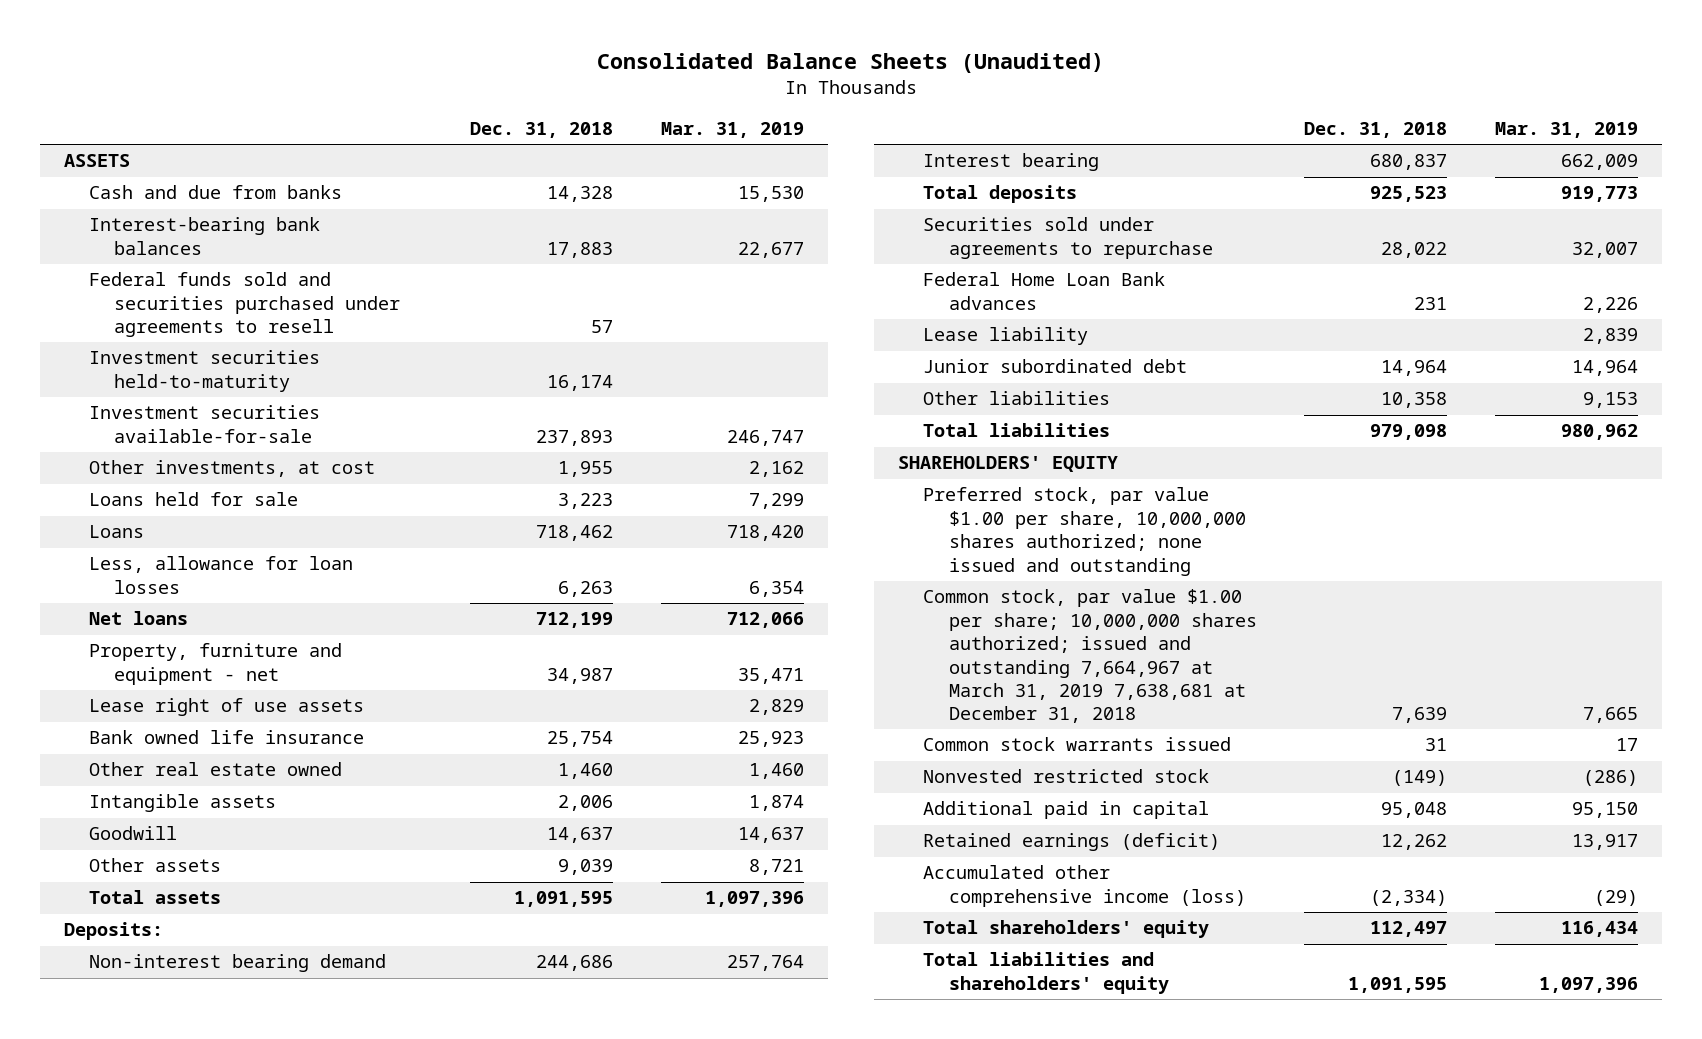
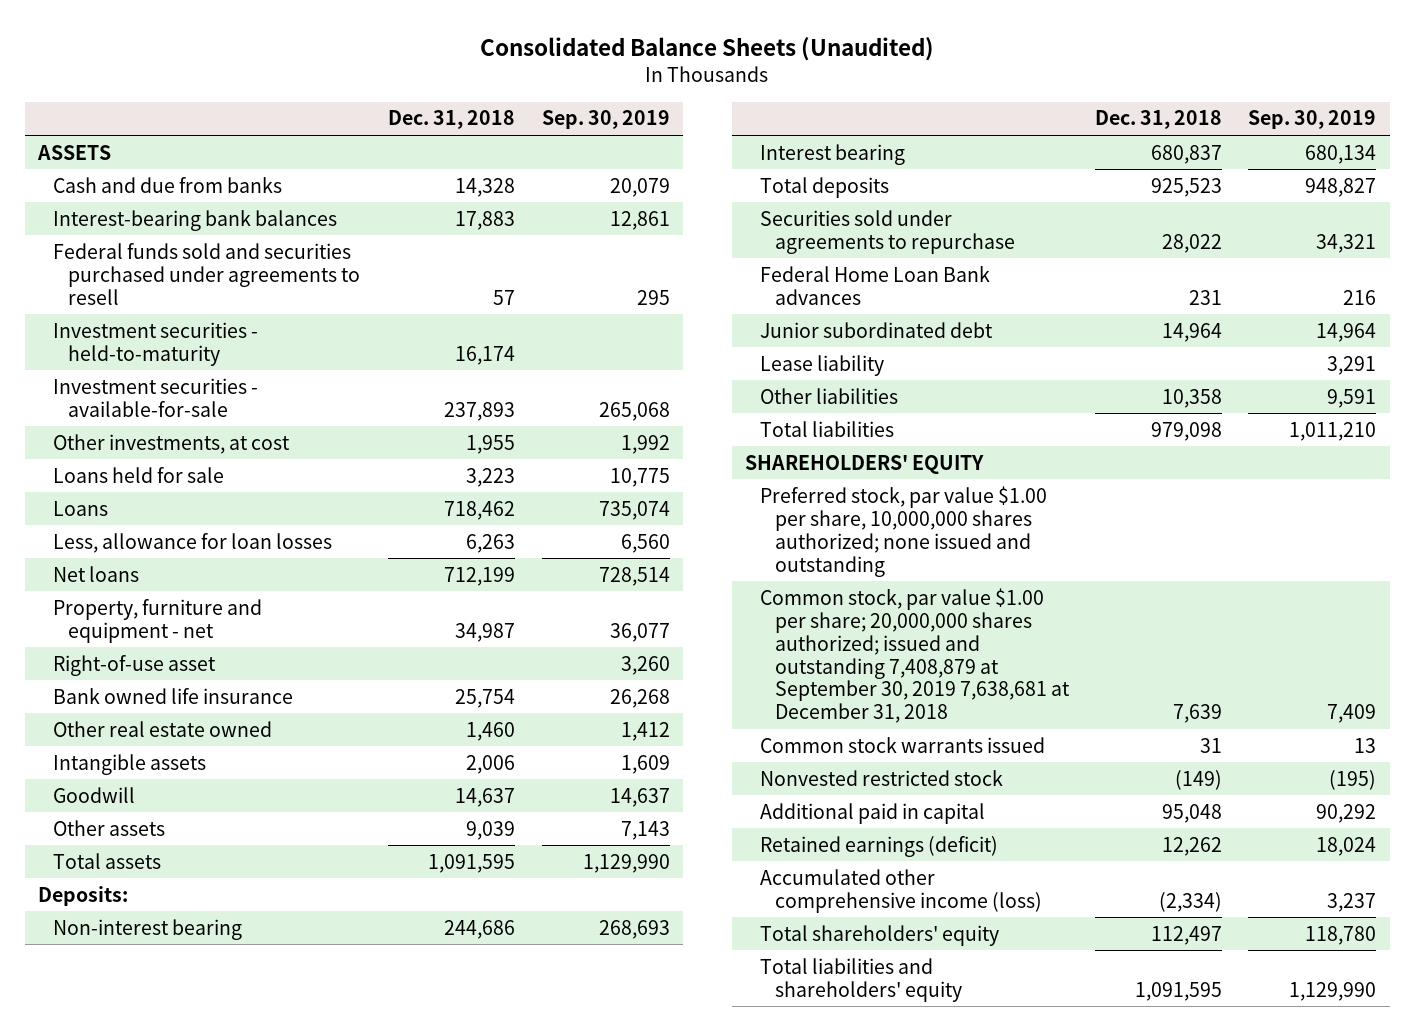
- | Dec. 31, 2018 | Mar. 31, 2019
+ | Dec. 31, 2018 | Sep. 30, 2019
- Investment securities held-to-maturity | 16,174 |
- Investment securities available-for-sale | 237,893 | 246,747
+ Investment securities - held-to-maturity | 16,174 |
+ Investment securities - available-for-sale | 237,893 | 265,068
- Lease right of use assets | | 2,829
+ Right-of-use asset | | 3,260
- Non-interest bearing demand | 244,686 | 257,764
+ Non-interest bearing | 244,686 | 268,693
moved down: Lease liability | | 3,291
- Common stock, par value $1.00 per share; 10,000,000 shares authorized; issued and outstanding 7,664,967 at March 31, 2019 7,638,681 at December 31, 2018 | 7,639 | 7,665
+ Common stock, par value $1.00 per share; 20,000,000 shares authorized; issued and outstanding 7,408,879 at September 30, 2019 7,638,681 at December 31, 2018 | 7,639 | 7,409

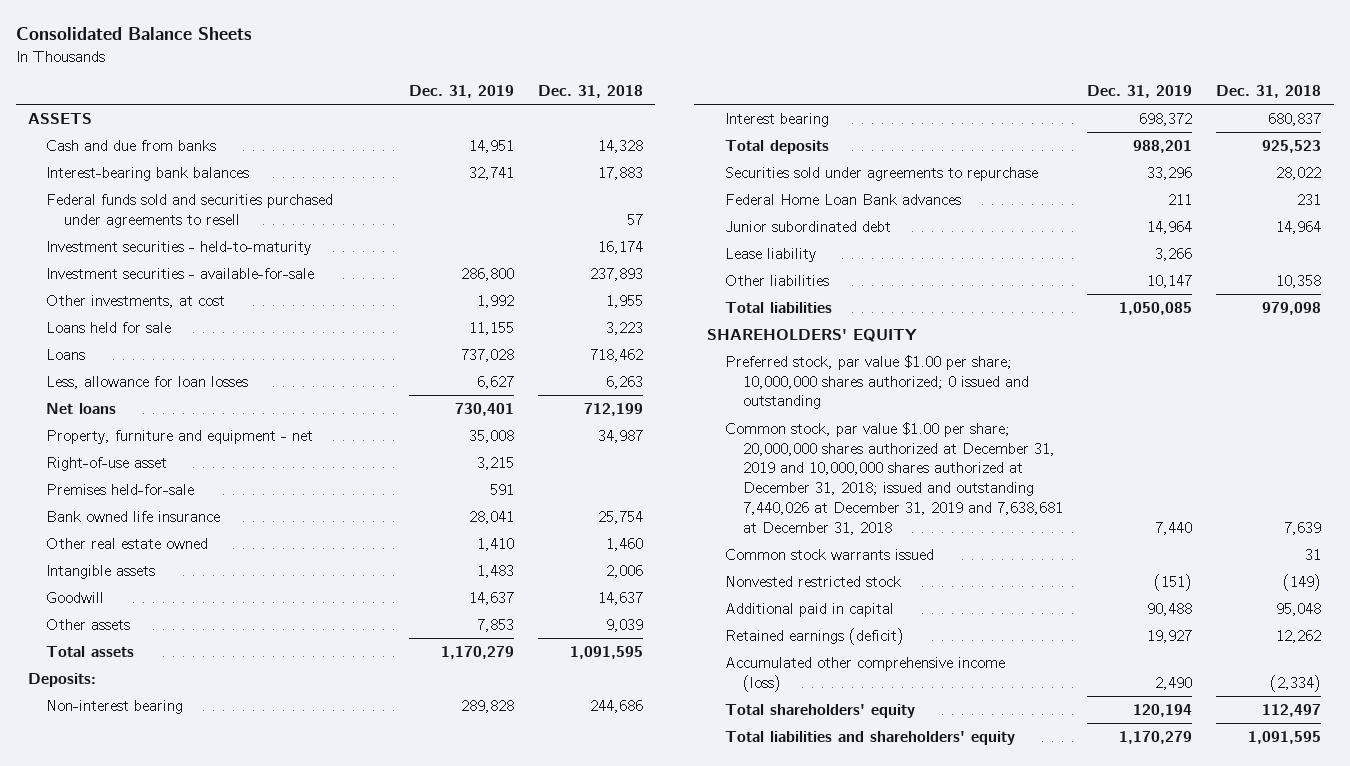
- Consolidated Balance Sheets (Unaudited)
+ Consolidated Balance Sheets
- | Dec. 31, 2018 | Sep. 30, 2019
+ | Dec. 31, 2019 | Dec. 31, 2018
+ Premises held-for-sale | 591 |
- Preferred stock, par value $1.00 per share, 10,000,000 shares authorized; none issued and outstanding
- Common stock, par value $1.00 per share; 20,000,000 shares authorized; issued and outstanding 7,408,879 at September 30, 2019 7,638,681 at December 31, 2018 | 7,639 | 7,409
+ Preferred stock, par value $1.00 per share; 10,000,000 shares authorized; 0 issued and outstanding
+ Common stock, par value $1.00 per share; 20,000,000 shares authorized at December 31, 2019 and 10,000,000 shares authorized at December 31, 2018; issued and outstanding 7,440,026 at December 31, 2019 and 7,638,681 at December 31, 2018 | 7,440 | 7,639

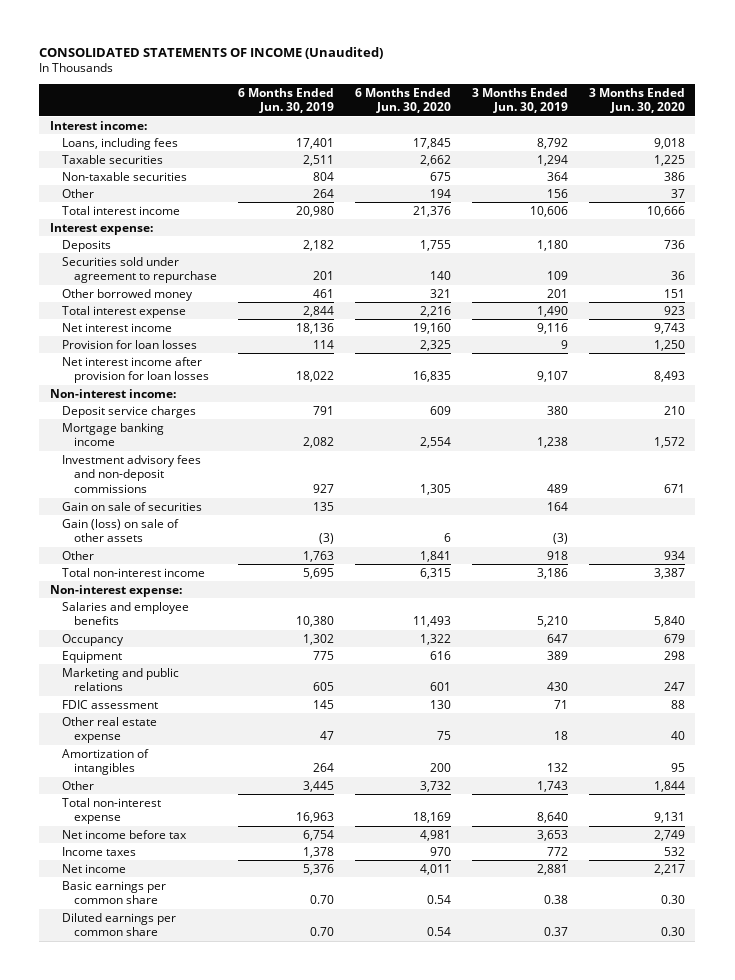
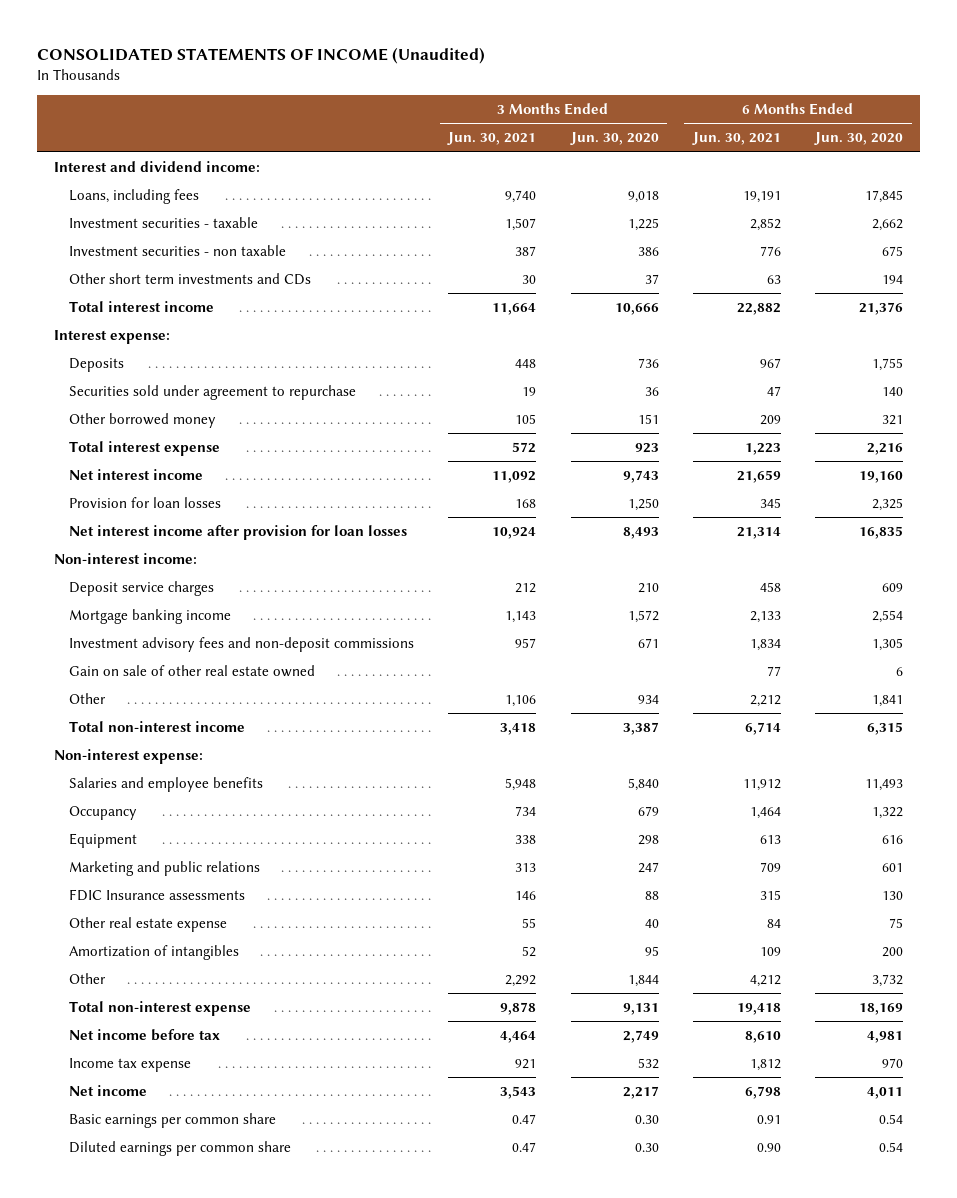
- | 6 Months Ended Jun. 30, 2019 | 6 Months Ended Jun. 30, 2020 | 3 Months Ended Jun. 30, 2019 | 3 Months Ended Jun. 30, 2020
+ | 3 Months Ended Jun. 30, 2021 | 3 Months Ended Jun. 30, 2020 | 6 Months Ended Jun. 30, 2021 | 6 Months Ended Jun. 30, 2020
- Interest income:
+ Interest and dividend income:
- Taxable securities | 2,511 | 2,662 | 1,294 | 1,225
- Non-taxable securities | 804 | 675 | 364 | 386
- Other | 264 | 194 | 156 | 37
+ Investment securities - taxable | 1,507 | 1,225 | 2,852 | 2,662
+ Investment securities - non taxable | 387 | 386 | 776 | 675
+ Other short term investments and CDs | 30 | 37 | 63 | 194
- Gain on sale of securities | 135 | | 164 |
- Gain (loss) on sale of other assets | (3) | 6 | (3) |
+ Gain on sale of other real estate owned | | | 77 | 6
- FDIC assessment | 145 | 130 | 71 | 88
+ FDIC Insurance assessments | 146 | 88 | 315 | 130
- Income taxes | 1,378 | 970 | 772 | 532
+ Income tax expense | 921 | 532 | 1,812 | 970

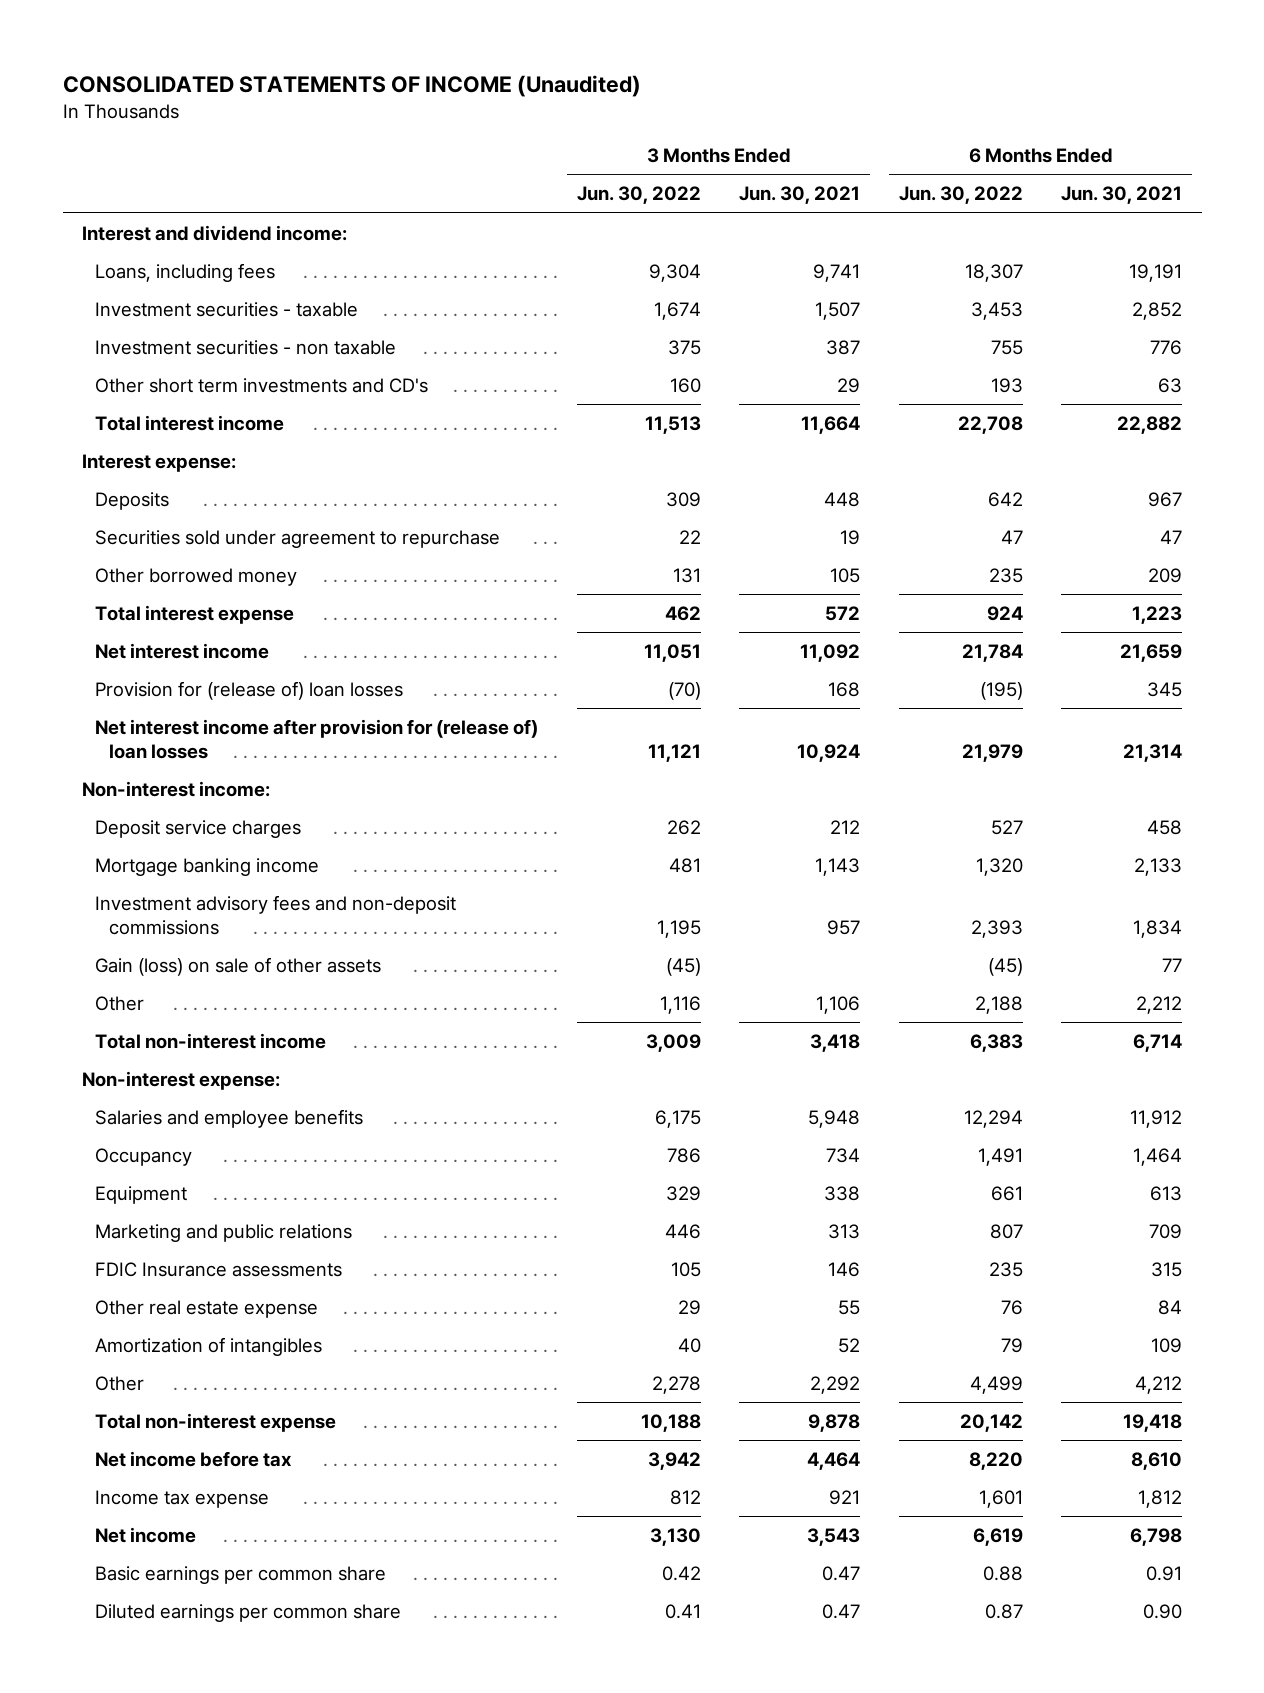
- | 3 Months Ended Jun. 30, 2021 | 3 Months Ended Jun. 30, 2020 | 6 Months Ended Jun. 30, 2021 | 6 Months Ended Jun. 30, 2020
+ | 3 Months Ended Jun. 30, 2022 | 3 Months Ended Jun. 30, 2021 | 6 Months Ended Jun. 30, 2022 | 6 Months Ended Jun. 30, 2021
- Loans, including fees | 9,740 | 9,018 | 19,191 | 17,845
+ Loans, including fees | 9,304 | 9,741 | 18,307 | 19,191
- Other short term investments and CDs | 30 | 37 | 63 | 194
+ Other short term investments and CD's | 160 | 29 | 193 | 63
- Provision for loan losses | 168 | 1,250 | 345 | 2,325
- Net interest income after provision for loan losses | 10,924 | 8,493 | 21,314 | 16,835
+ Provision for (release of) loan losses | (70) | 168 | (195) | 345
+ Net interest income after provision for (release of) loan losses | 11,121 | 10,924 | 21,979 | 21,314
- Gain on sale of other real estate owned | | | 77 | 6
+ Gain (loss) on sale of other assets | (45) | | (45) | 77

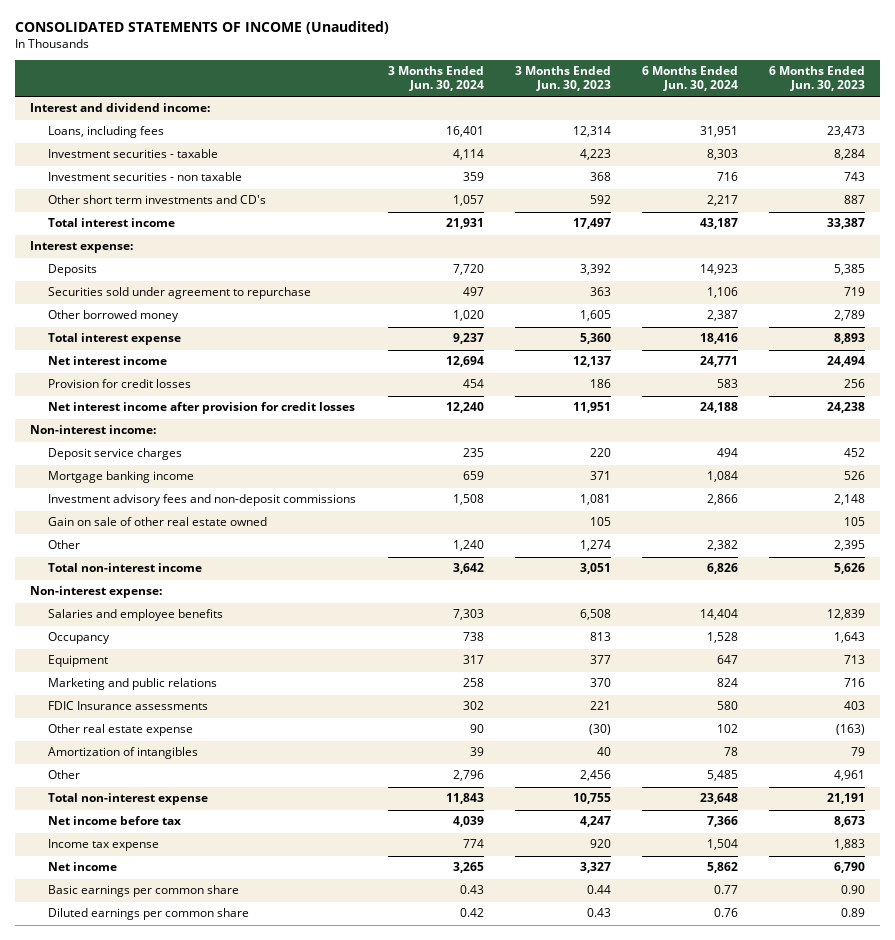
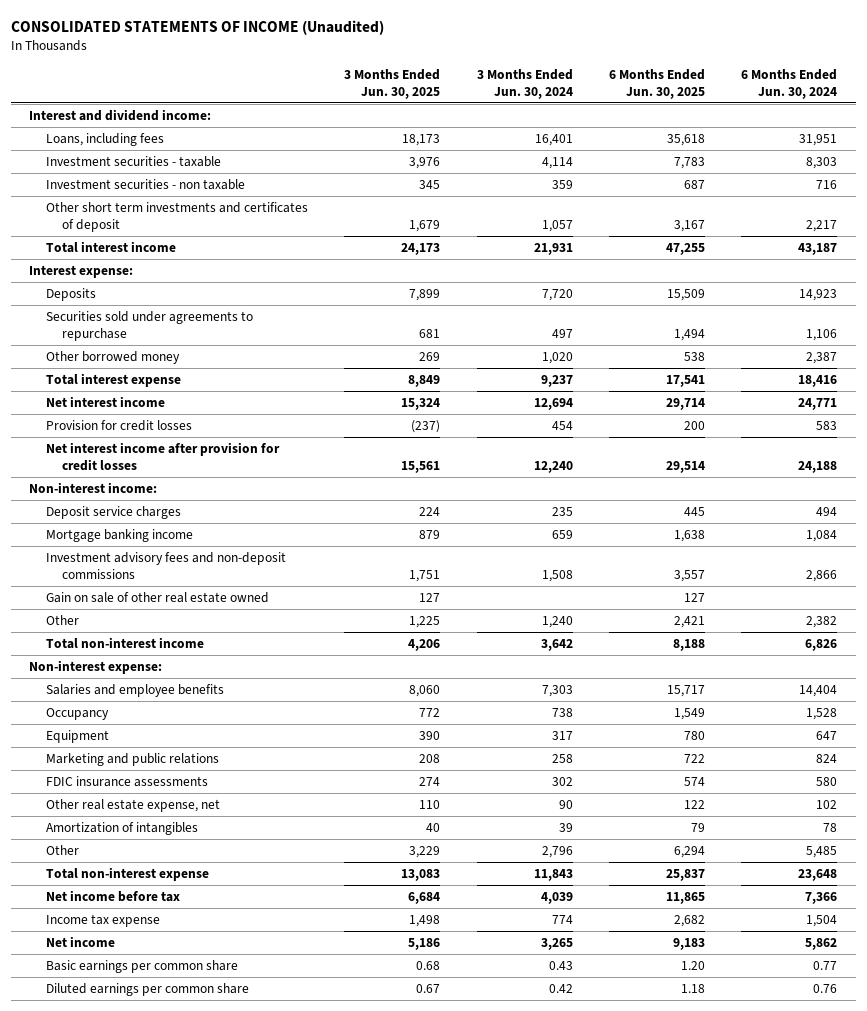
- | 3 Months Ended Jun. 30, 2024 | 3 Months Ended Jun. 30, 2023 | 6 Months Ended Jun. 30, 2024 | 6 Months Ended Jun. 30, 2023
+ | 3 Months Ended Jun. 30, 2025 | 3 Months Ended Jun. 30, 2024 | 6 Months Ended Jun. 30, 2025 | 6 Months Ended Jun. 30, 2024
- Other short term investments and CD's | 1,057 | 592 | 2,217 | 887
+ Other short term investments and certificates of deposit | 1,679 | 1,057 | 3,167 | 2,217
- Securities sold under agreement to repurchase | 497 | 363 | 1,106 | 719
+ Securities sold under agreements to repurchase | 681 | 497 | 1,494 | 1,106
- FDIC Insurance assessments | 302 | 221 | 580 | 403
- Other real estate expense | 90 | (30) | 102 | (163)
+ FDIC insurance assessments | 274 | 302 | 574 | 580
+ Other real estate expense, net | 110 | 90 | 122 | 102

